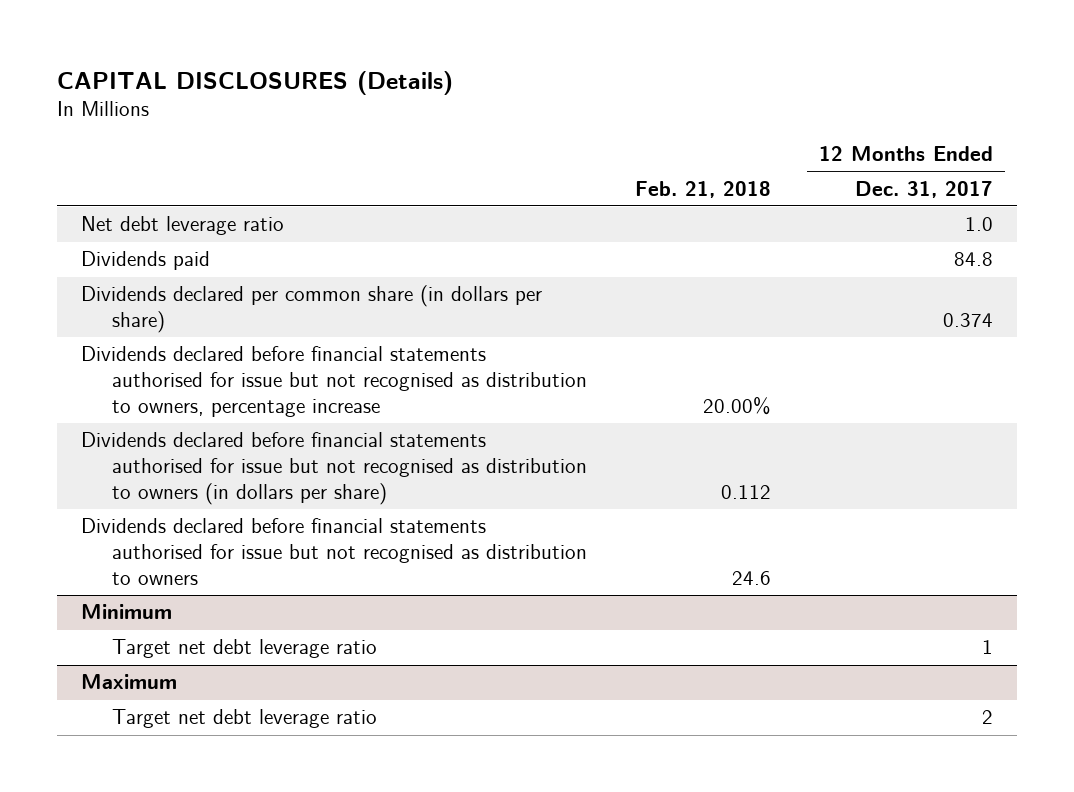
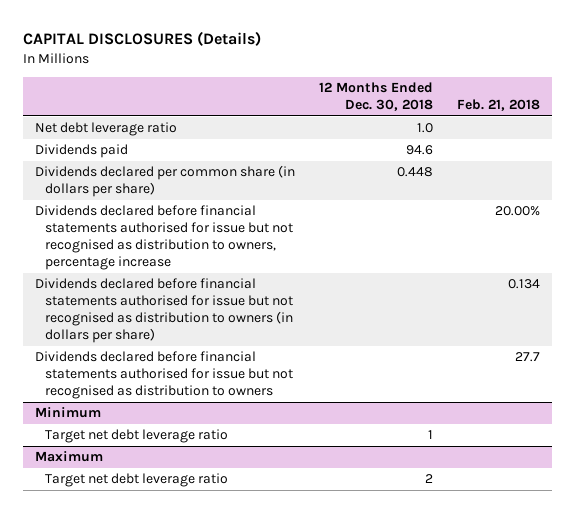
- | Feb. 21, 2018 | 12 Months Ended Dec. 31, 2017
+ | 12 Months Ended Dec. 30, 2018 | Feb. 21, 2018
- Dividends declared before financial statements authorised for issue but not recognised as distribution to owners (in dollars per share) | 0.112 |
- Dividends declared before financial statements authorised for issue but not recognised as distribution to owners | 24.6 |
+ Dividends declared before financial statements authorised for issue but not recognised as distribution to owners (in dollars per share) | | 0.134
+ Dividends declared before financial statements authorised for issue but not recognised as distribution to owners | | 27.7

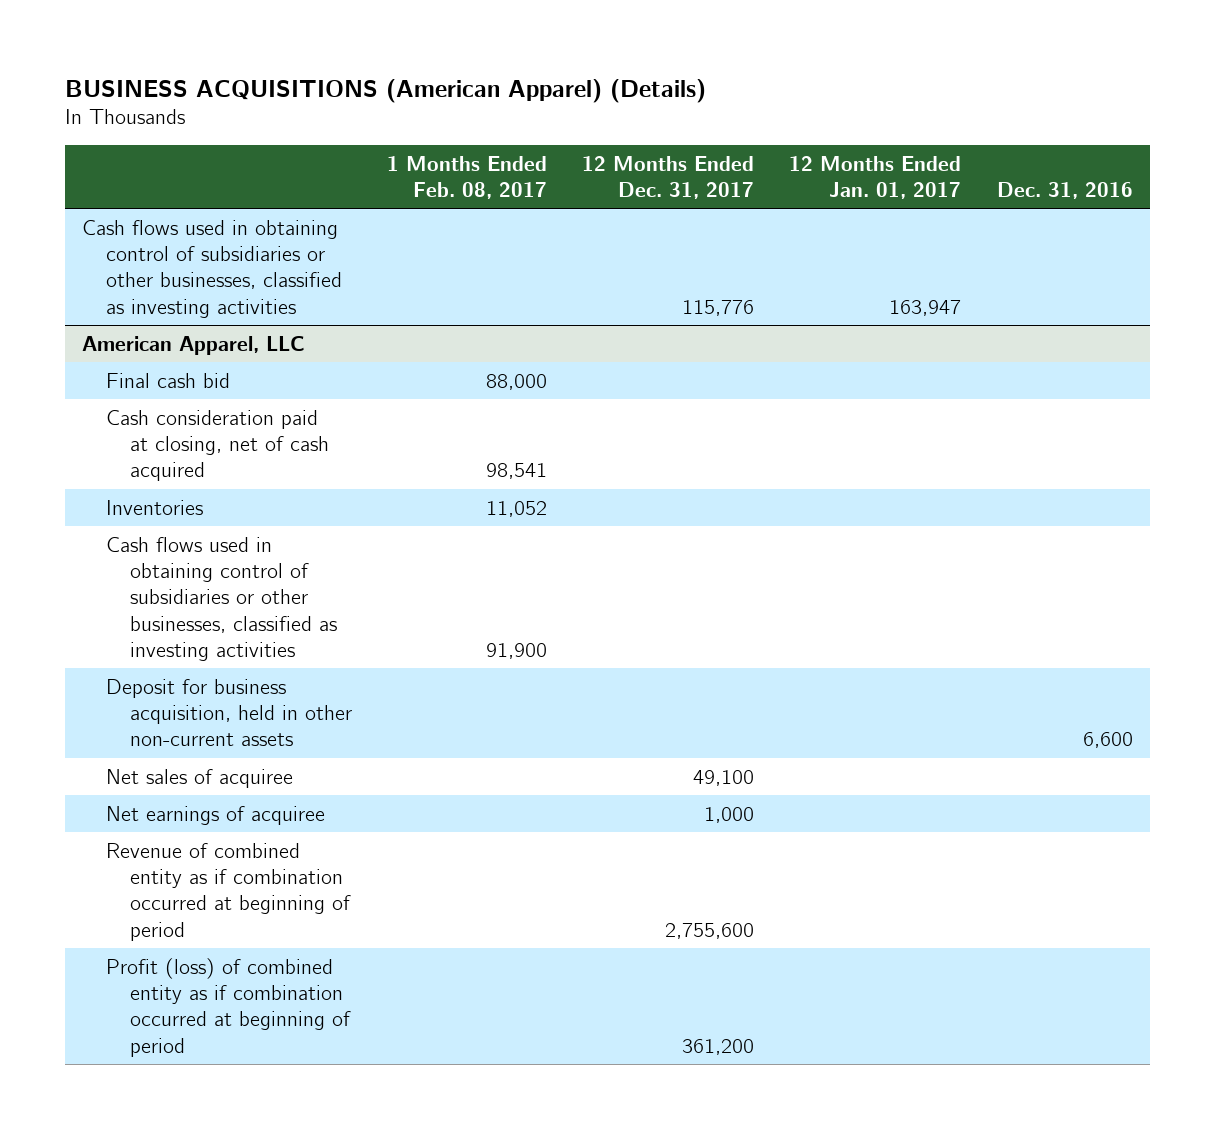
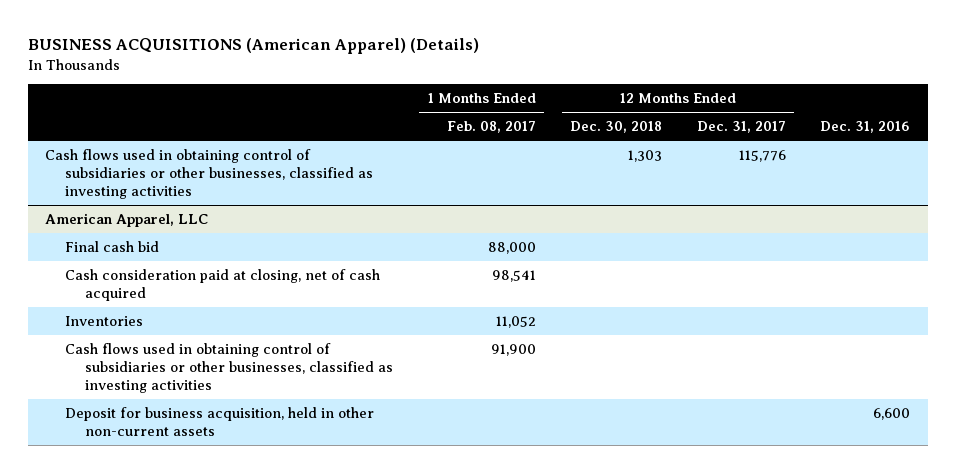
- | 1 Months Ended Feb. 08, 2017 | 12 Months Ended Dec. 31, 2017 | 12 Months Ended Jan. 01, 2017 | Dec. 31, 2016
+ | 1 Months Ended Feb. 08, 2017 | 12 Months Ended Dec. 30, 2018 | 12 Months Ended Dec. 31, 2017 | Dec. 31, 2016
@ American Apparel, LLC
- Net sales of acquiree | | 49,100 | |
- Net earnings of acquiree | | 1,000 | |
- Revenue of combined entity as if combination occurred at beginning of period | | 2,755,600 | |
- Profit (loss) of combined entity as if combination occurred at beginning of period | | 361,200 | |

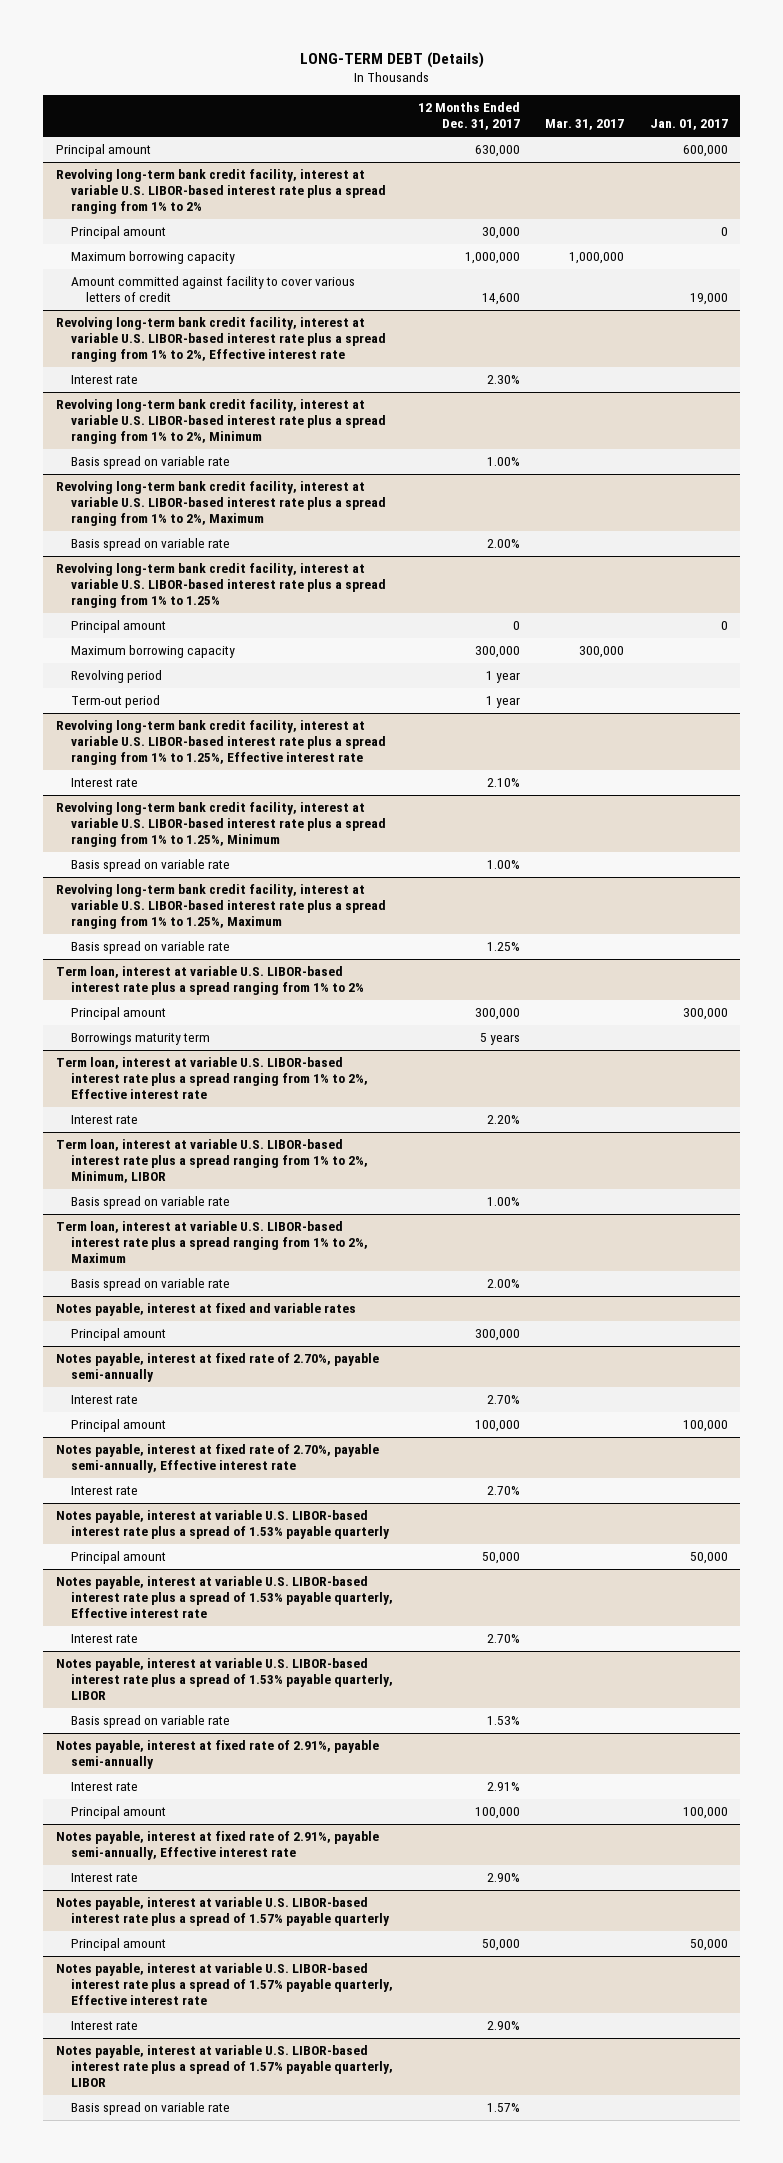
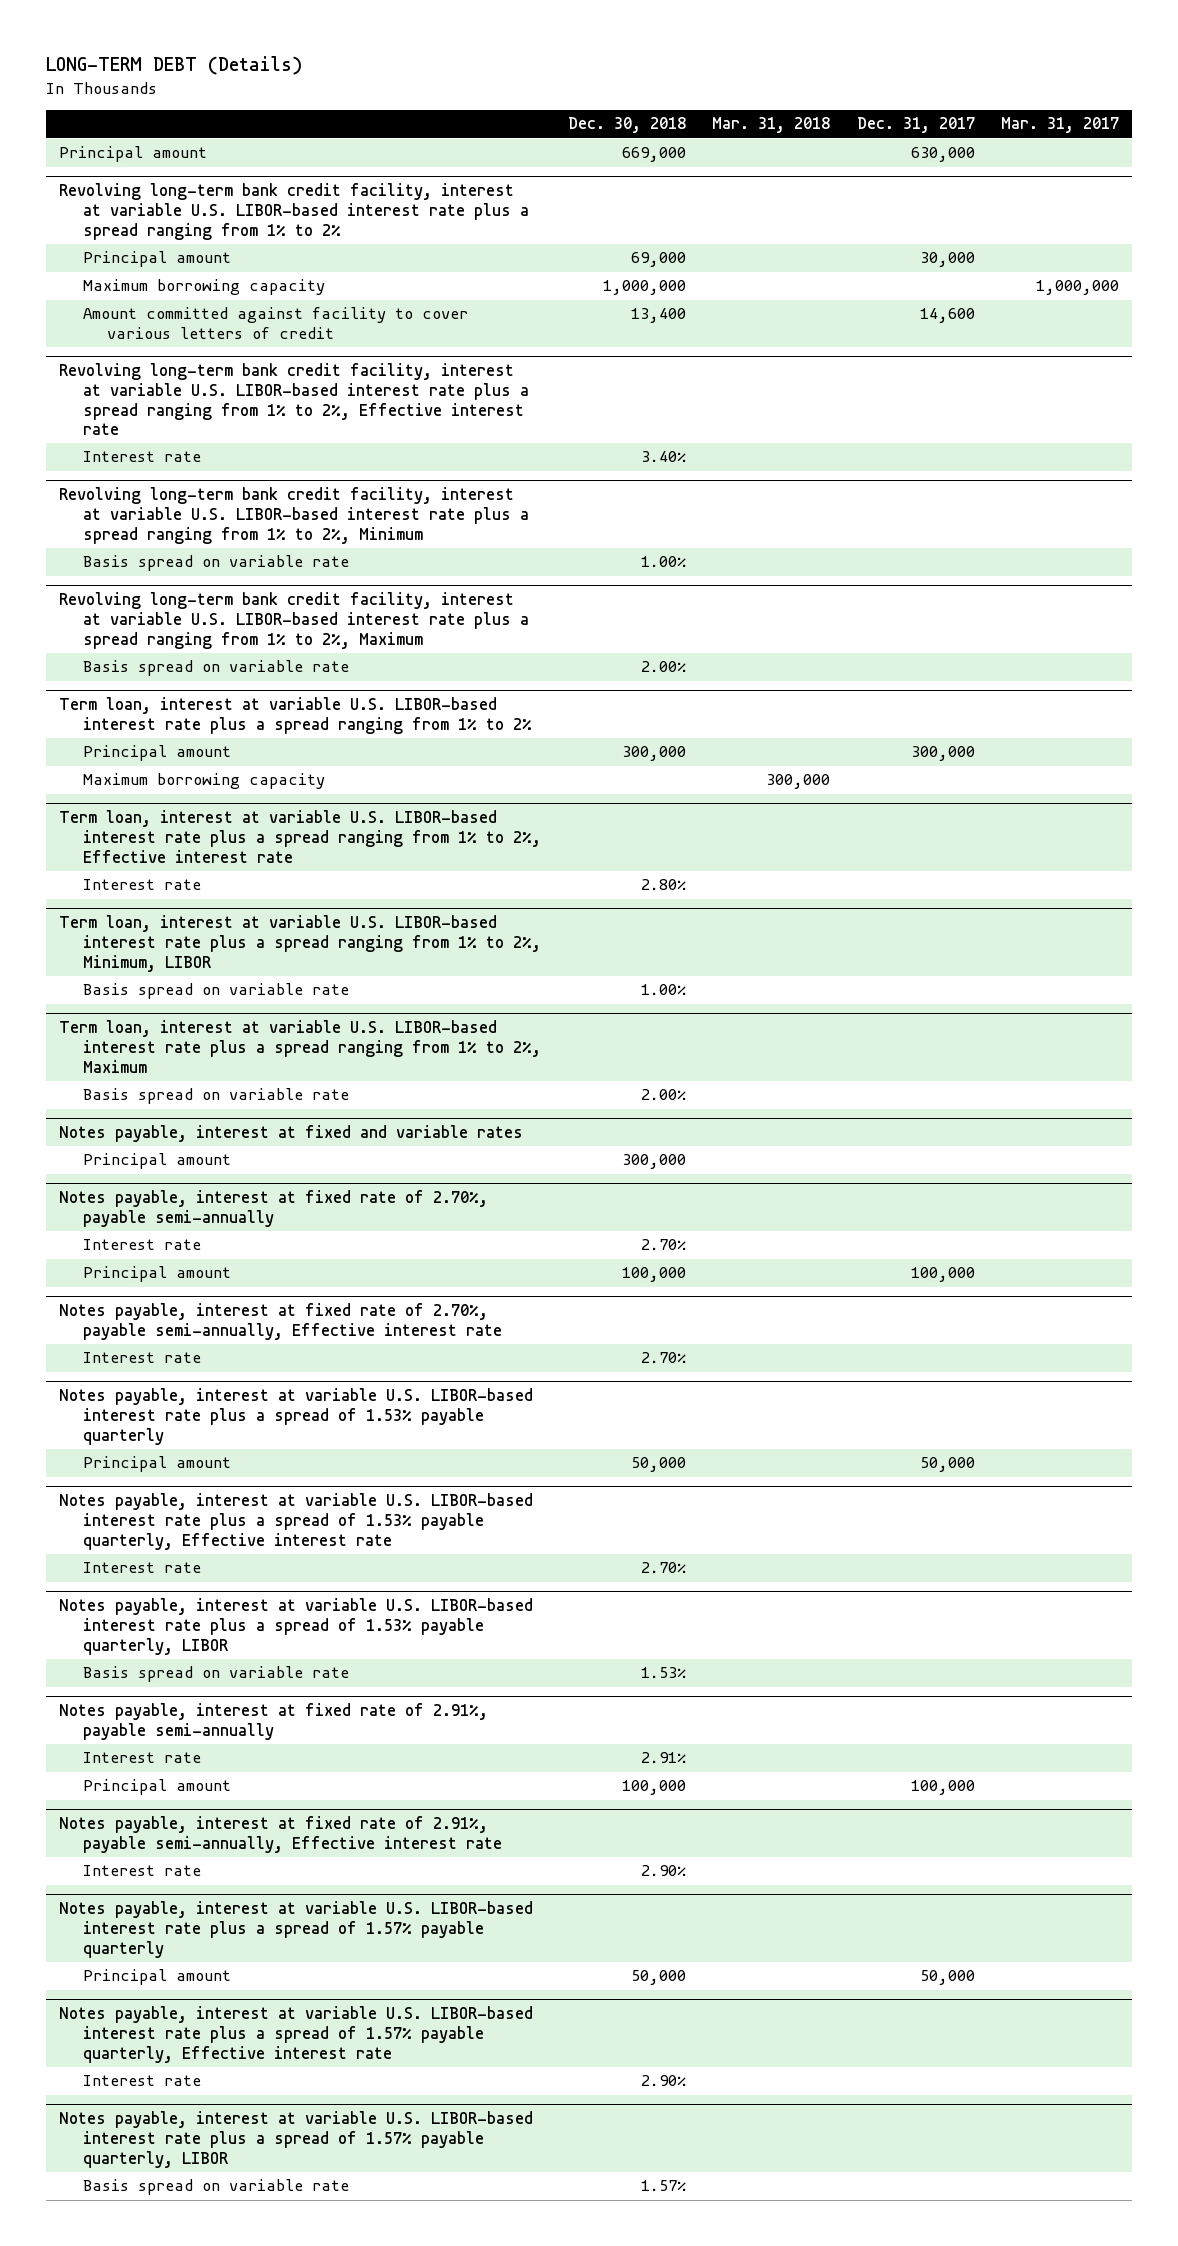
- | 12 Months Ended Dec. 31, 2017 | Mar. 31, 2017 | Jan. 01, 2017
+ | Dec. 30, 2018 | Mar. 31, 2018 | Dec. 31, 2017 | Mar. 31, 2017
- Revolving long-term bank credit facility, interest at variable U.S. LIBOR-based interest rate plus a spread ranging from 1% to 1.25%
- Principal amount | 0 | | 0
- Maximum borrowing capacity | 300,000 | 300,000 |
- Revolving period | 1 year | |
- Term-out period | 1 year | |
- Revolving long-term bank credit facility, interest at variable U.S. LIBOR-based interest rate plus a spread ranging from 1% to 1.25%, Effective interest rate
- Interest rate | 2.10% | |
- Revolving long-term bank credit facility, interest at variable U.S. LIBOR-based interest rate plus a spread ranging from 1% to 1.25%, Minimum
- Basis spread on variable rate | 1.00% | |
- Revolving long-term bank credit facility, interest at variable U.S. LIBOR-based interest rate plus a spread ranging from 1% to 1.25%, Maximum
- Basis spread on variable rate | 1.25% | |
@ Term loan, interest at variable U.S. LIBOR-based interest rate plus a spread ranging from 1% to 2%
- Borrowings maturity term | 5 years | |
+ Maximum borrowing capacity | | 300,000 | |

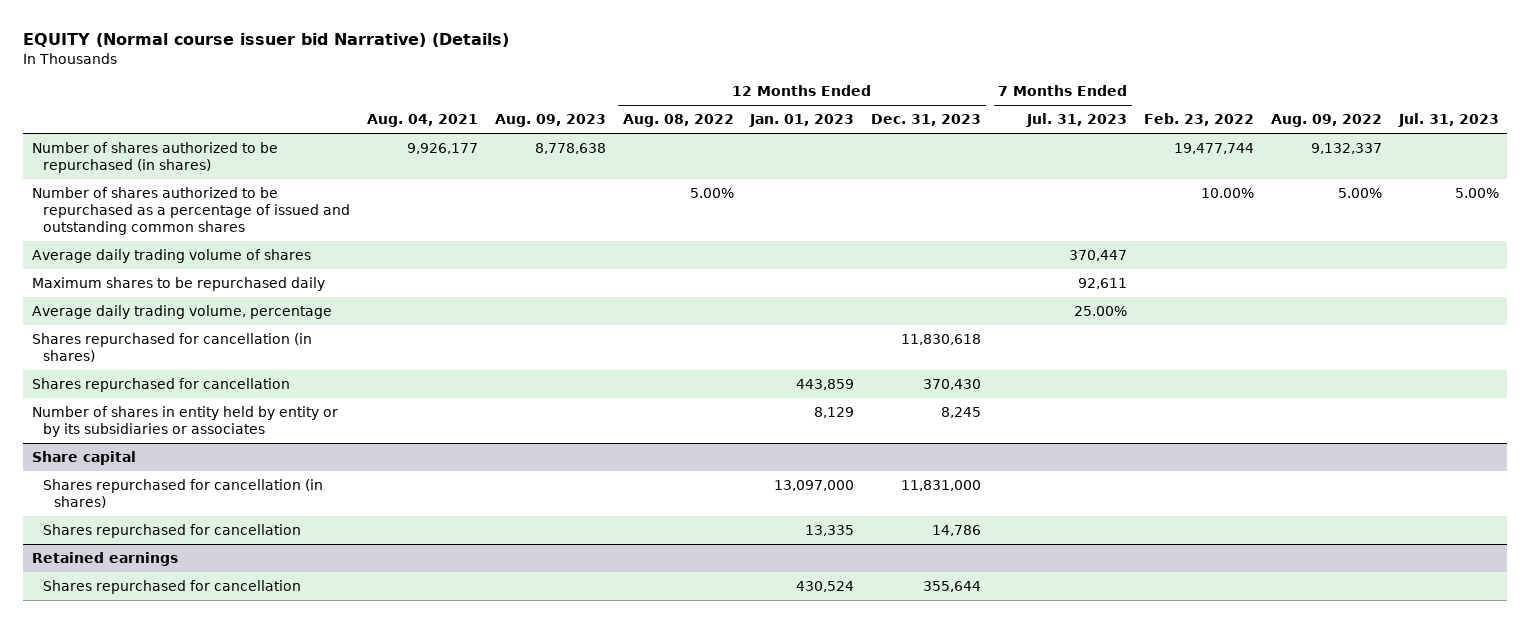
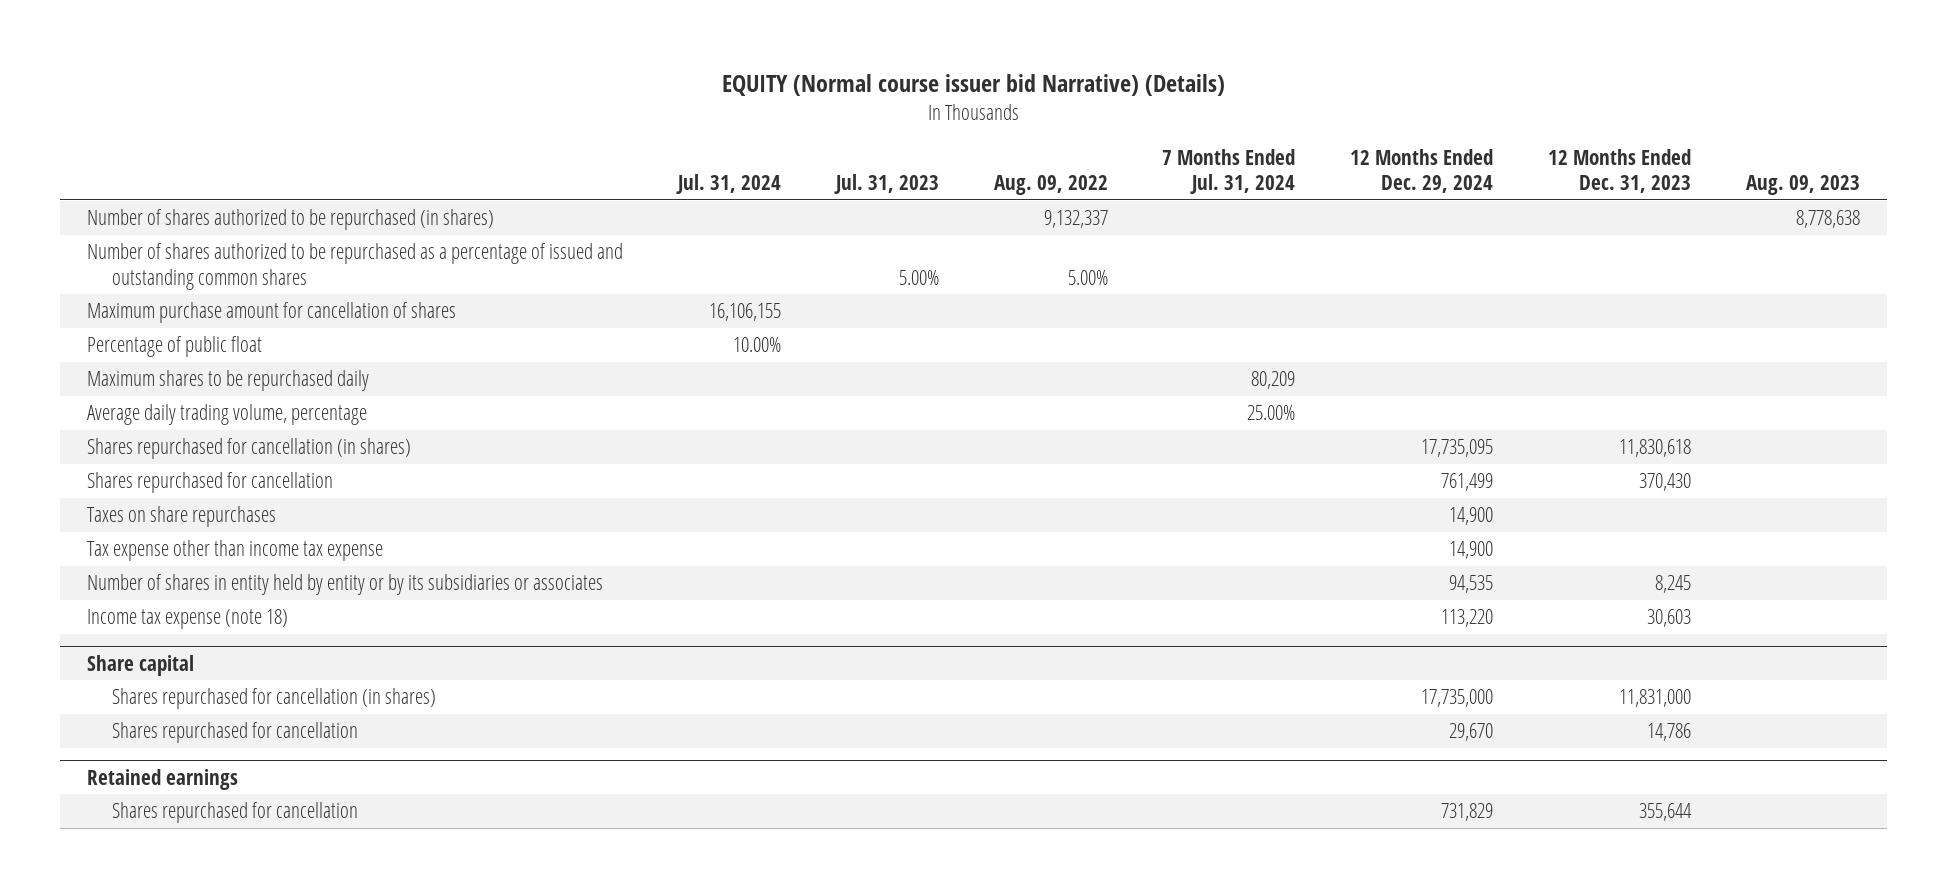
- | Aug. 04, 2021 | Aug. 09, 2023 | 12 Months Ended Aug. 08, 2022 | 12 Months Ended Jan. 01, 2023 | 12 Months Ended Dec. 31, 2023 | 7 Months Ended Jul. 31, 2023 | Feb. 23, 2022 | Aug. 09, 2022 | Jul. 31, 2023
+ | Jul. 31, 2024 | Jul. 31, 2023 | Aug. 09, 2022 | 7 Months Ended Jul. 31, 2024 | 12 Months Ended Dec. 29, 2024 | 12 Months Ended Dec. 31, 2023 | Aug. 09, 2023
- Average daily trading volume of shares | | | | | | 370,447 | | |
+ Maximum purchase amount for cancellation of shares | 16,106,155 | | | | | |
+ Percentage of public float | 10.00% | | | | | |
+ Taxes on share repurchases | | | | | 14,900 | |
+ Tax expense other than income tax expense | | | | | 14,900 | |
+ Income tax expense (note 18) | | | | | 113,220 | 30,603 |

